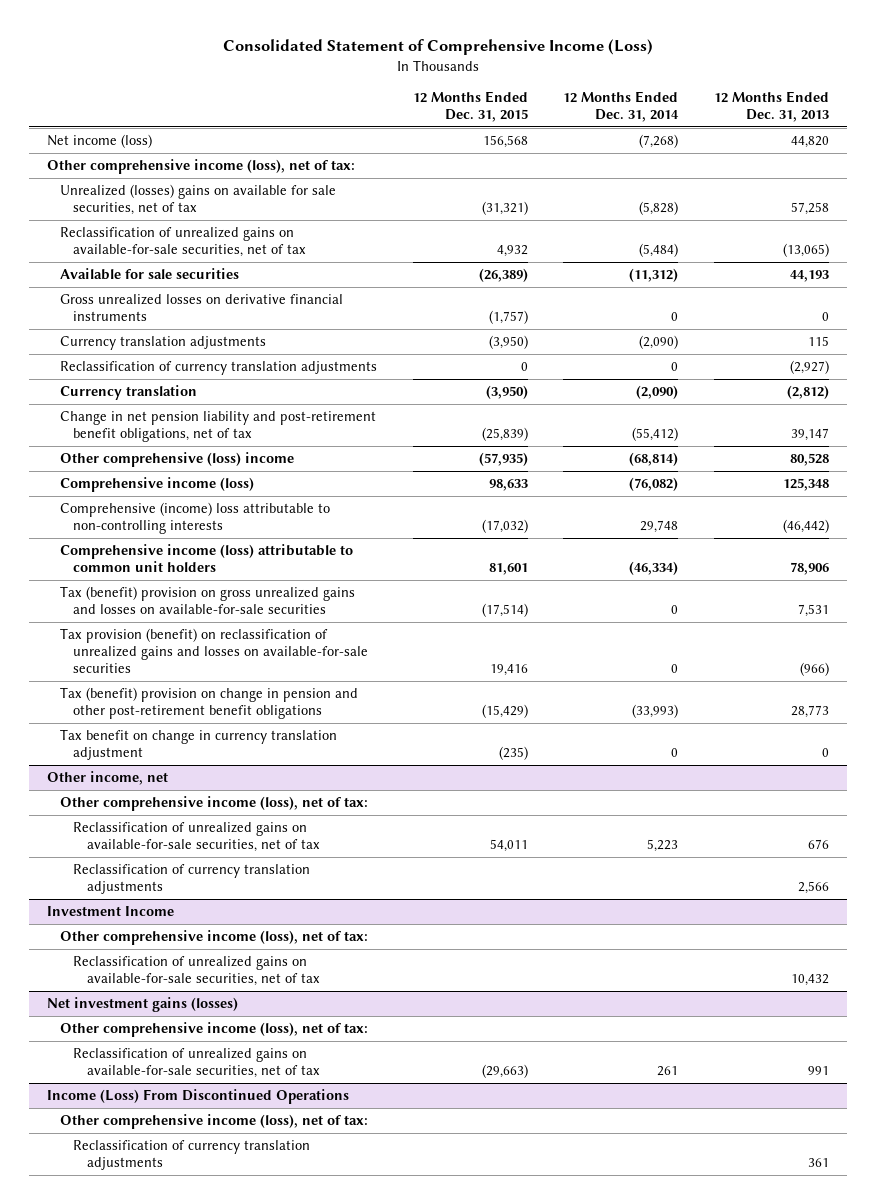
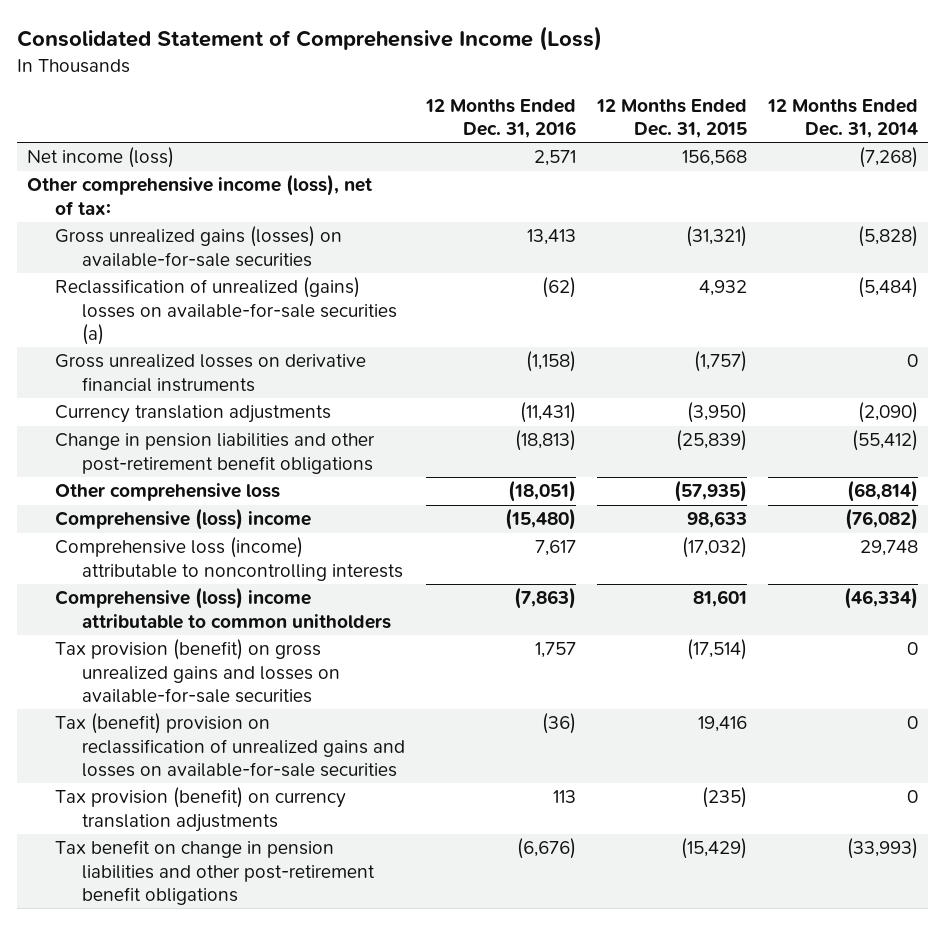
- | 12 Months Ended Dec. 31, 2015 | 12 Months Ended Dec. 31, 2014 | 12 Months Ended Dec. 31, 2013
+ | 12 Months Ended Dec. 31, 2016 | 12 Months Ended Dec. 31, 2015 | 12 Months Ended Dec. 31, 2014
- Unrealized (losses) gains on available for sale securities, net of tax | (31,321) | (5,828) | 57,258
- Reclassification of unrealized gains on available-for-sale securities, net of tax | 4,932 | (5,484) | (13,065)
- Available for sale securities | (26,389) | (11,312) | 44,193
+ Gross unrealized gains (losses) on available-for-sale securities | 13,413 | (31,321) | (5,828)
+ Reclassification of unrealized (gains) losses on available-for-sale securities (a) | (62) | 4,932 | (5,484)
- Reclassification of currency translation adjustments | 0 | 0 | (2,927)
- Currency translation | (3,950) | (2,090) | (2,812)
- Change in net pension liability and post-retirement benefit obligations, net of tax | (25,839) | (55,412) | 39,147
- Other comprehensive (loss) income | (57,935) | (68,814) | 80,528
- Comprehensive income (loss) | 98,633 | (76,082) | 125,348
- Comprehensive (income) loss attributable to non-controlling interests | (17,032) | 29,748 | (46,442)
- Comprehensive income (loss) attributable to common unit holders | 81,601 | (46,334) | 78,906
- Tax (benefit) provision on gross unrealized gains and losses on available-for-sale securities | (17,514) | 0 | 7,531
- Tax provision (benefit) on reclassification of unrealized gains and losses on available-for-sale securities | 19,416 | 0 | (966)
- Tax (benefit) provision on change in pension and other post-retirement benefit obligations | (15,429) | (33,993) | 28,773
- Tax benefit on change in currency translation adjustment | (235) | 0 | 0
- Other income, net
- Other comprehensive income (loss), net of tax:
- Reclassification of unrealized gains on available-for-sale securities, net of tax | 54,011 | 5,223 | 676
- Reclassification of currency translation adjustments | | | 2,566
- Investment Income
- Other comprehensive income (loss), net of tax:
- Reclassification of unrealized gains on available-for-sale securities, net of tax | | | 10,432
- Net investment gains (losses)
- Other comprehensive income (loss), net of tax:
- Reclassification of unrealized gains on available-for-sale securities, net of tax | (29,663) | 261 | 991
- Income (Loss) From Discontinued Operations
- Other comprehensive income (loss), net of tax:
- Reclassification of currency translation adjustments | | | 361
+ Change in pension liabilities and other post-retirement benefit obligations | (18,813) | (25,839) | (55,412)
+ Other comprehensive loss | (18,051) | (57,935) | (68,814)
+ Comprehensive (loss) income | (15,480) | 98,633 | (76,082)
+ Comprehensive loss (income) attributable to noncontrolling interests | 7,617 | (17,032) | 29,748
+ Comprehensive (loss) income attributable to common unitholders | (7,863) | 81,601 | (46,334)
+ Tax provision (benefit) on gross unrealized gains and losses on available-for-sale securities | 1,757 | (17,514) | 0
+ Tax (benefit) provision on reclassification of unrealized gains and losses on available-for-sale securities | (36) | 19,416 | 0
+ Tax provision (benefit) on currency translation adjustments | 113 | (235) | 0
+ Tax benefit on change in pension liabilities and other post-retirement benefit obligations | (6,676) | (15,429) | (33,993)

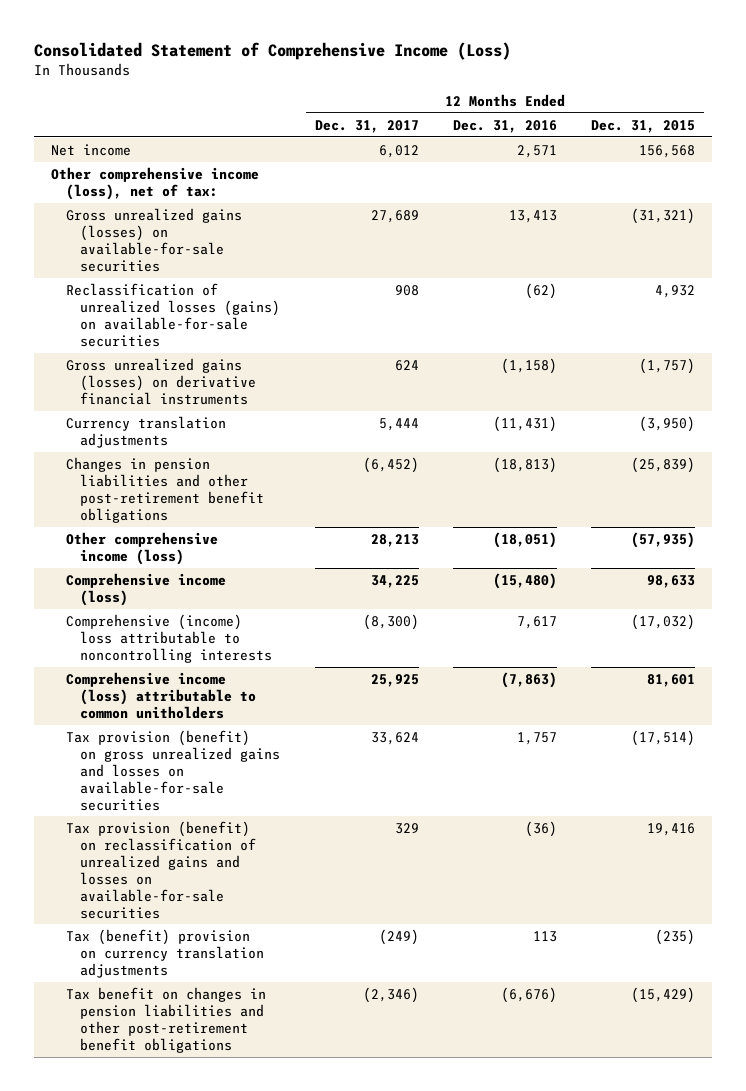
- | 12 Months Ended Dec. 31, 2016 | 12 Months Ended Dec. 31, 2015 | 12 Months Ended Dec. 31, 2014
+ | 12 Months Ended Dec. 31, 2017 | 12 Months Ended Dec. 31, 2016 | 12 Months Ended Dec. 31, 2015
- Net income (loss) | 2,571 | 156,568 | (7,268)
+ Net income | 6,012 | 2,571 | 156,568
- Reclassification of unrealized (gains) losses on available-for-sale securities (a) | (62) | 4,932 | (5,484)
- Gross unrealized losses on derivative financial instruments | (1,158) | (1,757) | 0
+ Reclassification of unrealized losses (gains) on available-for-sale securities | 908 | (62) | 4,932
+ Gross unrealized gains (losses) on derivative financial instruments | 624 | (1,158) | (1,757)
- Change in pension liabilities and other post-retirement benefit obligations | (18,813) | (25,839) | (55,412)
- Other comprehensive loss | (18,051) | (57,935) | (68,814)
- Comprehensive (loss) income | (15,480) | 98,633 | (76,082)
- Comprehensive loss (income) attributable to noncontrolling interests | 7,617 | (17,032) | 29,748
- Comprehensive (loss) income attributable to common unitholders | (7,863) | 81,601 | (46,334)
+ Changes in pension liabilities and other post-retirement benefit obligations | (6,452) | (18,813) | (25,839)
+ Other comprehensive income (loss) | 28,213 | (18,051) | (57,935)
+ Comprehensive income (loss) | 34,225 | (15,480) | 98,633
+ Comprehensive (income) loss attributable to noncontrolling interests | (8,300) | 7,617 | (17,032)
+ Comprehensive income (loss) attributable to common unitholders | 25,925 | (7,863) | 81,601
- Tax (benefit) provision on reclassification of unrealized gains and losses on available-for-sale securities | (36) | 19,416 | 0
- Tax provision (benefit) on currency translation adjustments | 113 | (235) | 0
- Tax benefit on change in pension liabilities and other post-retirement benefit obligations | (6,676) | (15,429) | (33,993)
+ Tax provision (benefit) on reclassification of unrealized gains and losses on available-for-sale securities | 329 | (36) | 19,416
+ Tax (benefit) provision on currency translation adjustments | (249) | 113 | (235)
+ Tax benefit on changes in pension liabilities and other post-retirement benefit obligations | (2,346) | (6,676) | (15,429)

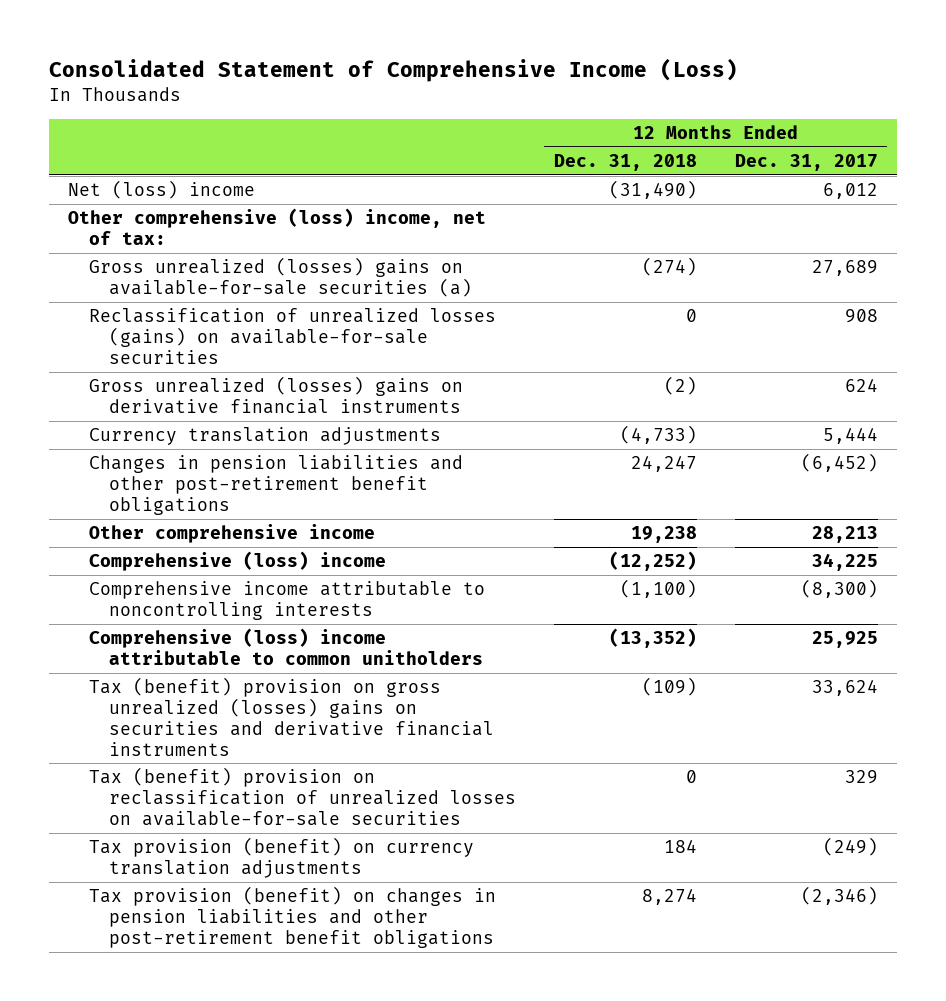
- | 12 Months Ended Dec. 31, 2017 | 12 Months Ended Dec. 31, 2016 | 12 Months Ended Dec. 31, 2015
+ | 12 Months Ended Dec. 31, 2018 | 12 Months Ended Dec. 31, 2017
- Net income | 6,012 | 2,571 | 156,568
- Other comprehensive income (loss), net of tax:
- Gross unrealized gains (losses) on available-for-sale securities | 27,689 | 13,413 | (31,321)
+ Net (loss) income | (31,490) | 6,012
+ Other comprehensive (loss) income, net of tax:
+ Gross unrealized (losses) gains on available-for-sale securities (a) | (274) | 27,689
- Gross unrealized gains (losses) on derivative financial instruments | 624 | (1,158) | (1,757)
+ Gross unrealized (losses) gains on derivative financial instruments | (2) | 624
- Other comprehensive income (loss) | 28,213 | (18,051) | (57,935)
- Comprehensive income (loss) | 34,225 | (15,480) | 98,633
- Comprehensive (income) loss attributable to noncontrolling interests | (8,300) | 7,617 | (17,032)
- Comprehensive income (loss) attributable to common unitholders | 25,925 | (7,863) | 81,601
- Tax provision (benefit) on gross unrealized gains and losses on available-for-sale securities | 33,624 | 1,757 | (17,514)
- Tax provision (benefit) on reclassification of unrealized gains and losses on available-for-sale securities | 329 | (36) | 19,416
- Tax (benefit) provision on currency translation adjustments | (249) | 113 | (235)
- Tax benefit on changes in pension liabilities and other post-retirement benefit obligations | (2,346) | (6,676) | (15,429)
+ Other comprehensive income | 19,238 | 28,213
+ Comprehensive (loss) income | (12,252) | 34,225
+ Comprehensive income attributable to noncontrolling interests | (1,100) | (8,300)
+ Comprehensive (loss) income attributable to common unitholders | (13,352) | 25,925
+ Tax (benefit) provision on gross unrealized (losses) gains on securities and derivative financial instruments | (109) | 33,624
+ Tax (benefit) provision on reclassification of unrealized losses on available-for-sale securities | 0 | 329
+ Tax provision (benefit) on currency translation adjustments | 184 | (249)
+ Tax provision (benefit) on changes in pension liabilities and other post-retirement benefit obligations | 8,274 | (2,346)

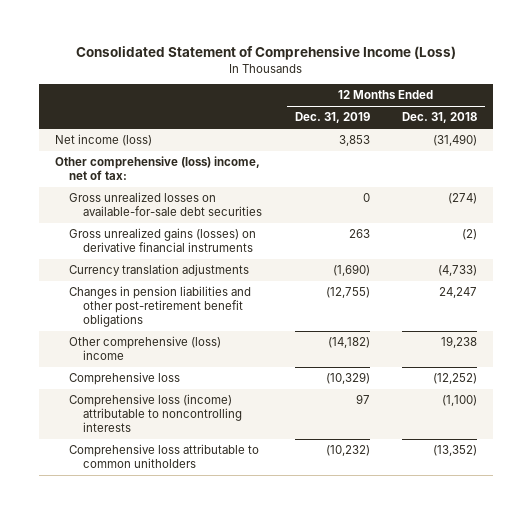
- | 12 Months Ended Dec. 31, 2018 | 12 Months Ended Dec. 31, 2017
+ | 12 Months Ended Dec. 31, 2019 | 12 Months Ended Dec. 31, 2018
- Net (loss) income | (31,490) | 6,012
+ Net income (loss) | 3,853 | (31,490)
- Gross unrealized (losses) gains on available-for-sale securities (a) | (274) | 27,689
- Reclassification of unrealized losses (gains) on available-for-sale securities | 0 | 908
- Gross unrealized (losses) gains on derivative financial instruments | (2) | 624
+ Gross unrealized losses on available-for-sale debt securities | 0 | (274)
+ Gross unrealized gains (losses) on derivative financial instruments | 263 | (2)
- Other comprehensive income | 19,238 | 28,213
- Comprehensive (loss) income | (12,252) | 34,225
- Comprehensive income attributable to noncontrolling interests | (1,100) | (8,300)
- Comprehensive (loss) income attributable to common unitholders | (13,352) | 25,925
- Tax (benefit) provision on gross unrealized (losses) gains on securities and derivative financial instruments | (109) | 33,624
- Tax (benefit) provision on reclassification of unrealized losses on available-for-sale securities | 0 | 329
- Tax provision (benefit) on currency translation adjustments | 184 | (249)
- Tax provision (benefit) on changes in pension liabilities and other post-retirement benefit obligations | 8,274 | (2,346)
+ Other comprehensive (loss) income | (14,182) | 19,238
+ Comprehensive loss | (10,329) | (12,252)
+ Comprehensive loss (income) attributable to noncontrolling interests | 97 | (1,100)
+ Comprehensive loss attributable to common unitholders | (10,232) | (13,352)

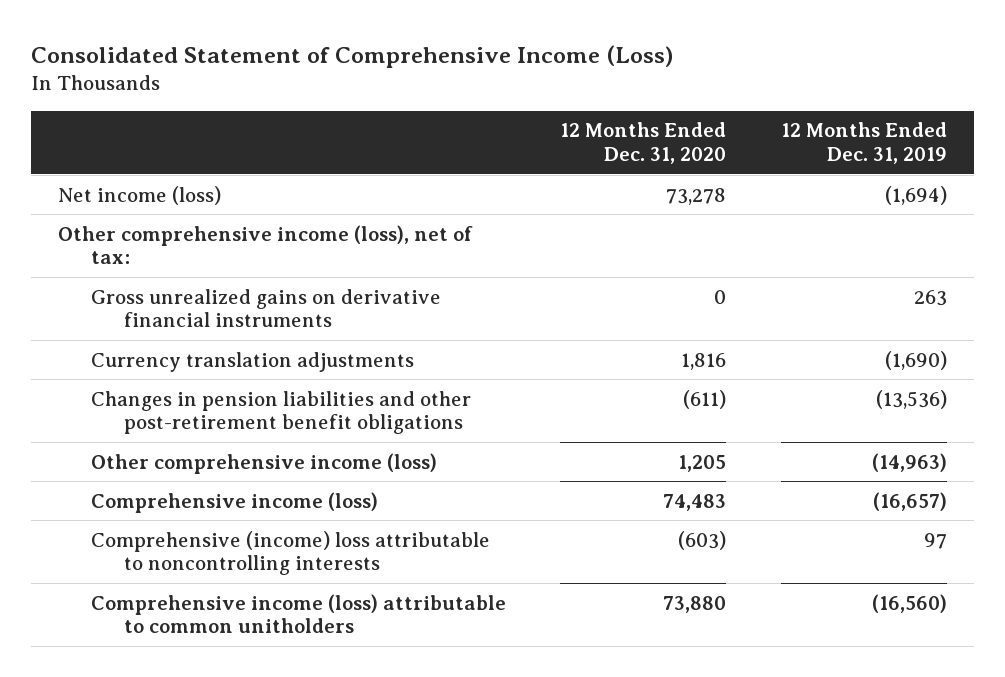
- | 12 Months Ended Dec. 31, 2019 | 12 Months Ended Dec. 31, 2018
+ | 12 Months Ended Dec. 31, 2020 | 12 Months Ended Dec. 31, 2019
- Net income (loss) | 3,853 | (31,490)
- Other comprehensive (loss) income, net of tax:
- Gross unrealized losses on available-for-sale debt securities | 0 | (274)
- Gross unrealized gains (losses) on derivative financial instruments | 263 | (2)
+ Net income (loss) | 73,278 | (1,694)
+ Other comprehensive income (loss), net of tax:
+ Gross unrealized gains on derivative financial instruments | 0 | 263
- Changes in pension liabilities and other post-retirement benefit obligations | (12,755) | 24,247
- Other comprehensive (loss) income | (14,182) | 19,238
- Comprehensive loss | (10,329) | (12,252)
- Comprehensive loss (income) attributable to noncontrolling interests | 97 | (1,100)
- Comprehensive loss attributable to common unitholders | (10,232) | (13,352)
+ Changes in pension liabilities and other post-retirement benefit obligations | (611) | (13,536)
+ Other comprehensive income (loss) | 1,205 | (14,963)
+ Comprehensive income (loss) | 74,483 | (16,657)
+ Comprehensive (income) loss attributable to noncontrolling interests | (603) | 97
+ Comprehensive income (loss) attributable to common unitholders | 73,880 | (16,560)

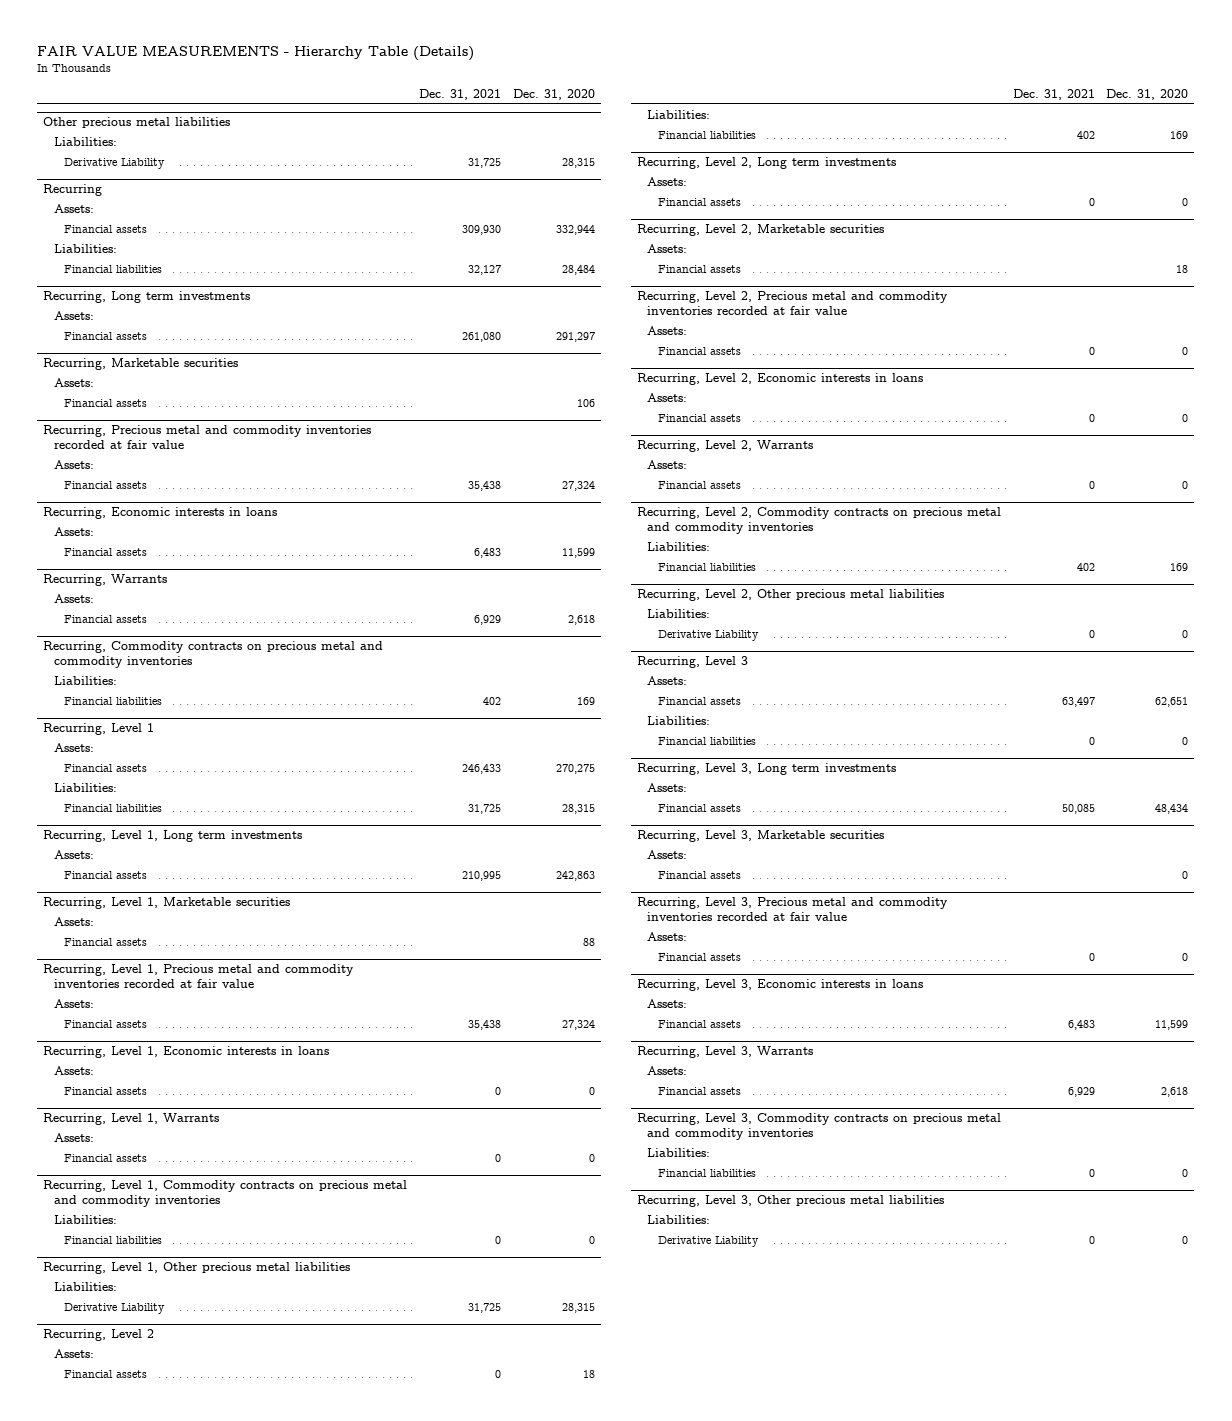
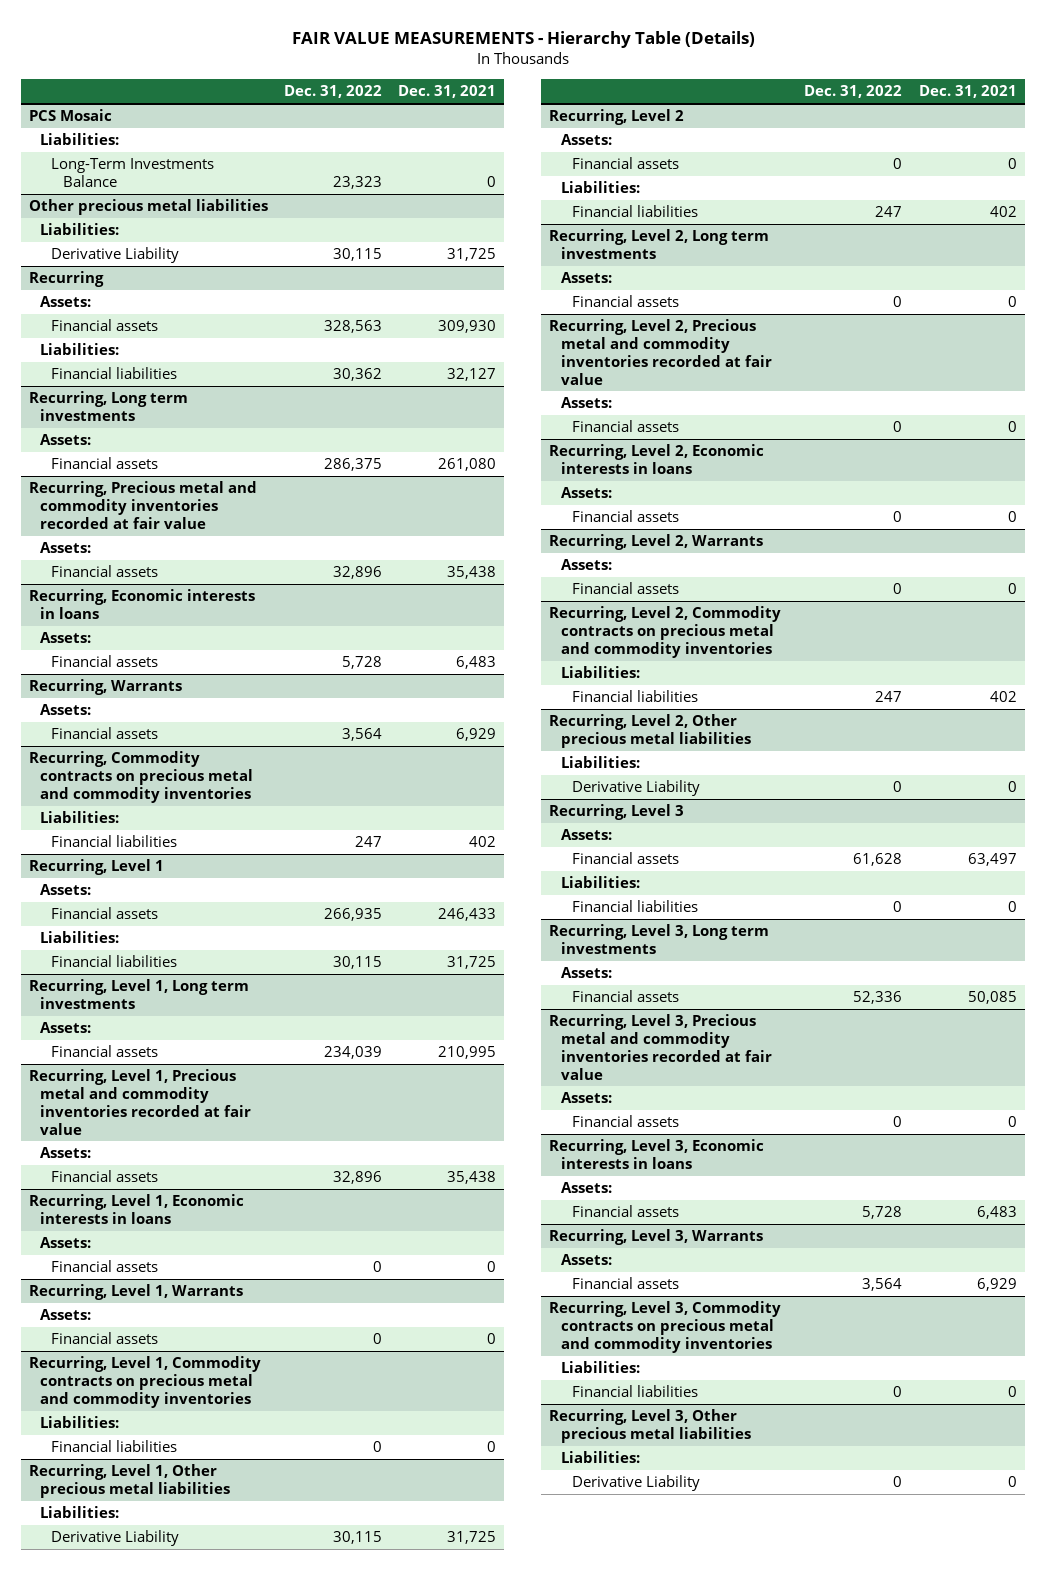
- | Dec. 31, 2021 | Dec. 31, 2020
+ | Dec. 31, 2022 | Dec. 31, 2021
+ PCS Mosaic
+ Liabilities:
+ Long-Term Investments Balance | 23,323 | 0
- Recurring, Marketable securities
- Assets:
- Financial assets | | 106
- Recurring, Level 1, Marketable securities
- Assets:
- Financial assets | | 88
- Recurring, Level 2, Marketable securities
- Assets:
- Financial assets | | 18
- Recurring, Level 3, Marketable securities
- Assets:
- Financial assets | | 0

